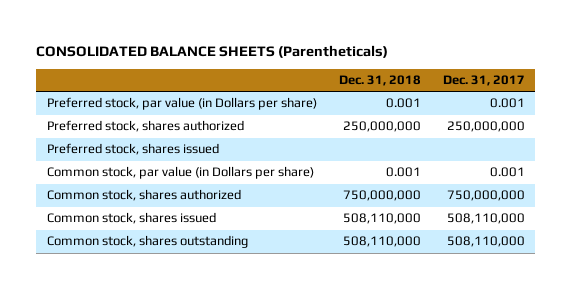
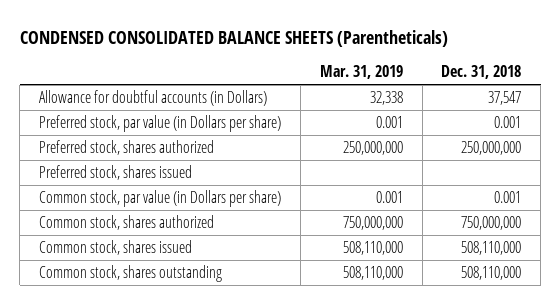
- CONSOLIDATED BALANCE SHEETS (Parentheticals)
+ CONDENSED CONSOLIDATED BALANCE SHEETS (Parentheticals)
- | Dec. 31, 2018 | Dec. 31, 2017
+ | Mar. 31, 2019 | Dec. 31, 2018
+ Allowance for doubtful accounts (in Dollars) | 32,338 | 37,547

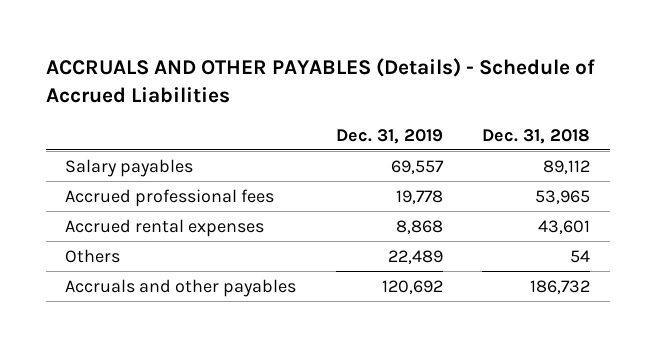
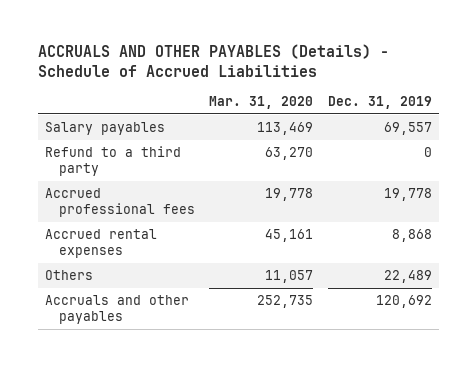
- | Dec. 31, 2019 | Dec. 31, 2018
+ | Mar. 31, 2020 | Dec. 31, 2019
+ Refund to a third party | 63,270 | 0

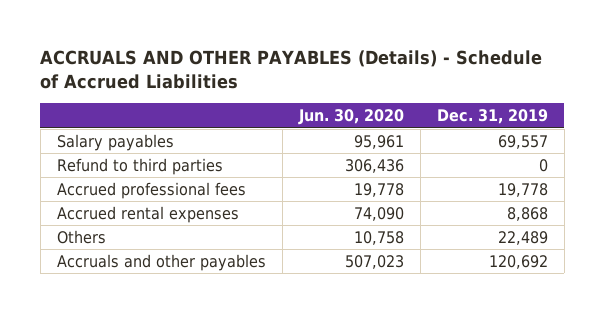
- | Mar. 31, 2020 | Dec. 31, 2019
+ | Jun. 30, 2020 | Dec. 31, 2019
- Refund to a third party | 63,270 | 0
+ Refund to third parties | 306,436 | 0

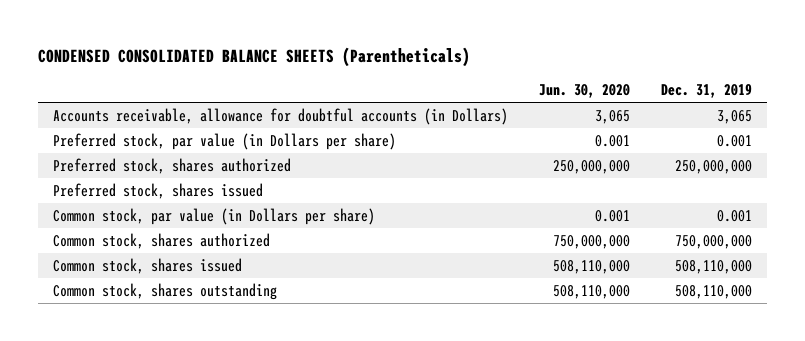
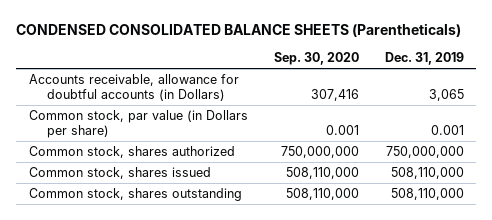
- | Jun. 30, 2020 | Dec. 31, 2019
+ | Sep. 30, 2020 | Dec. 31, 2019
- Preferred stock, par value (in Dollars per share) | 0.001 | 0.001
- Preferred stock, shares authorized | 250,000,000 | 250,000,000
- Preferred stock, shares issued

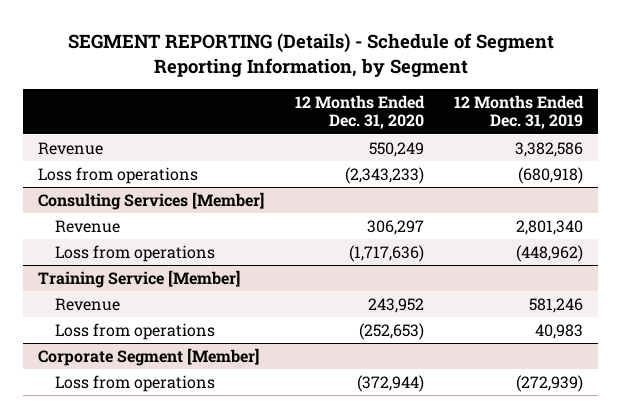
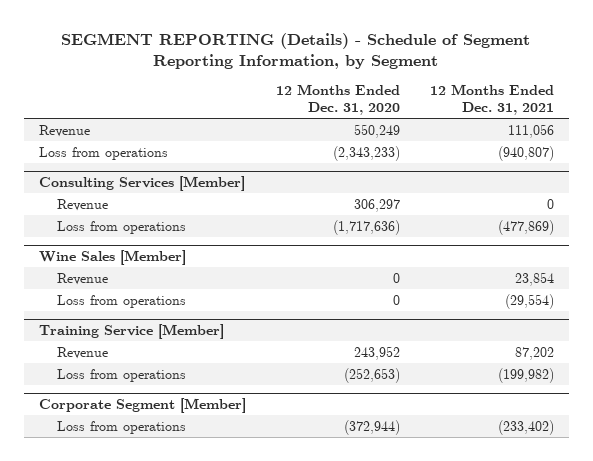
- | 12 Months Ended Dec. 31, 2020 | 12 Months Ended Dec. 31, 2019
+ | 12 Months Ended Dec. 31, 2020 | 12 Months Ended Dec. 31, 2021
+ Wine Sales [Member]
+ Revenue | 0 | 23,854
+ Loss from operations | 0 | (29,554)

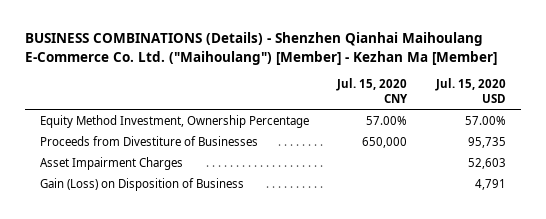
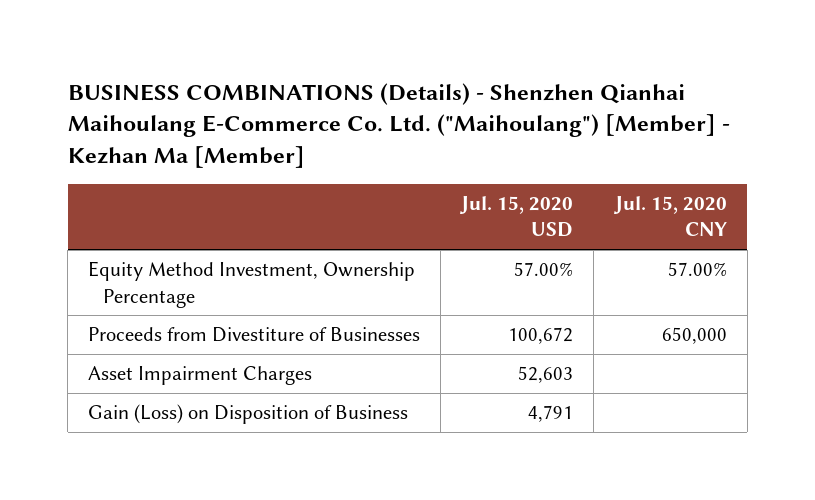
- | Jul. 15, 2020 CNY | Jul. 15, 2020 USD
+ | Jul. 15, 2020 USD | Jul. 15, 2020 CNY
- Proceeds from Divestiture of Businesses | 650,000 | 95,735
+ Proceeds from Divestiture of Businesses | 100,672 | 650,000

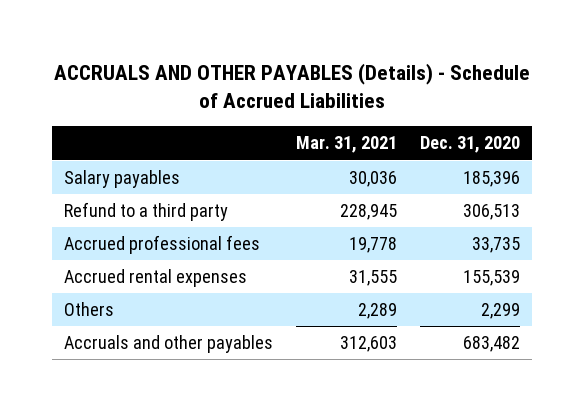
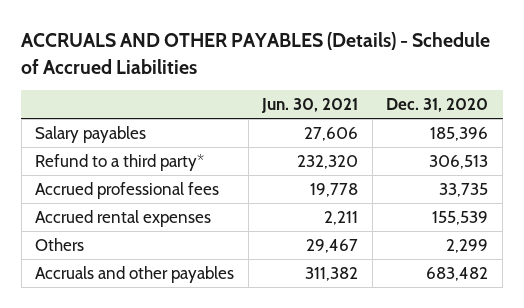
- | Mar. 31, 2021 | Dec. 31, 2020
+ | Jun. 30, 2021 | Dec. 31, 2020
- Refund to a third party | 228,945 | 306,513
+ Refund to a third party* | 232,320 | 306,513

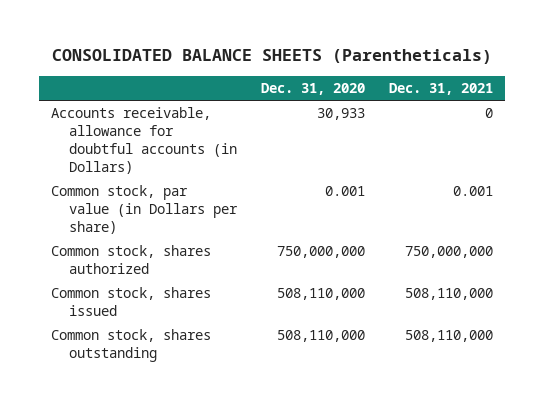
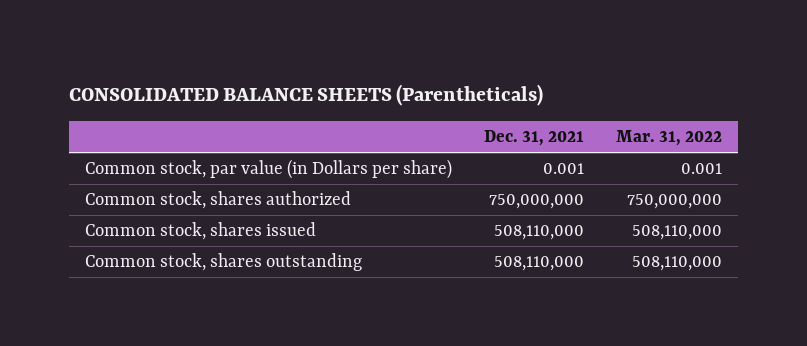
- | Dec. 31, 2020 | Dec. 31, 2021
+ | Dec. 31, 2021 | Mar. 31, 2022
- Accounts receivable, allowance for doubtful accounts (in Dollars) | 30,933 | 0

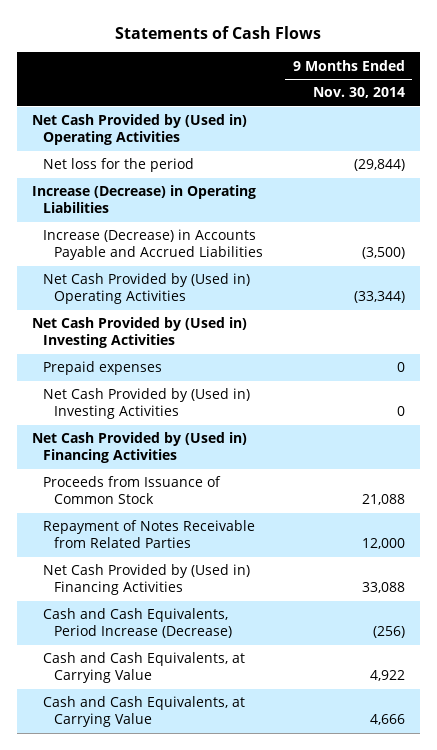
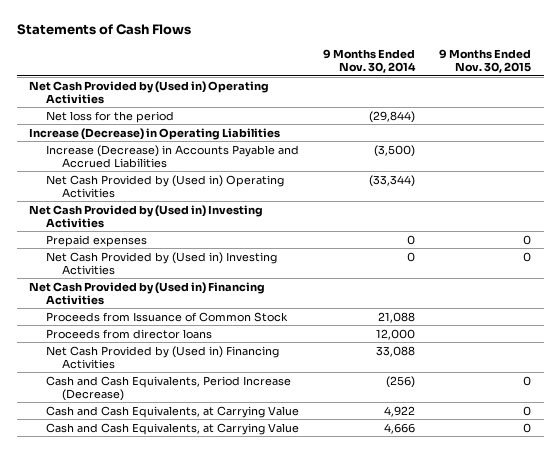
- | 9 Months Ended Nov. 30, 2014
+ | 9 Months Ended Nov. 30, 2014 | 9 Months Ended Nov. 30, 2015
- Repayment of Notes Receivable from Related Parties | 12,000
+ Proceeds from director loans | 12,000 |

